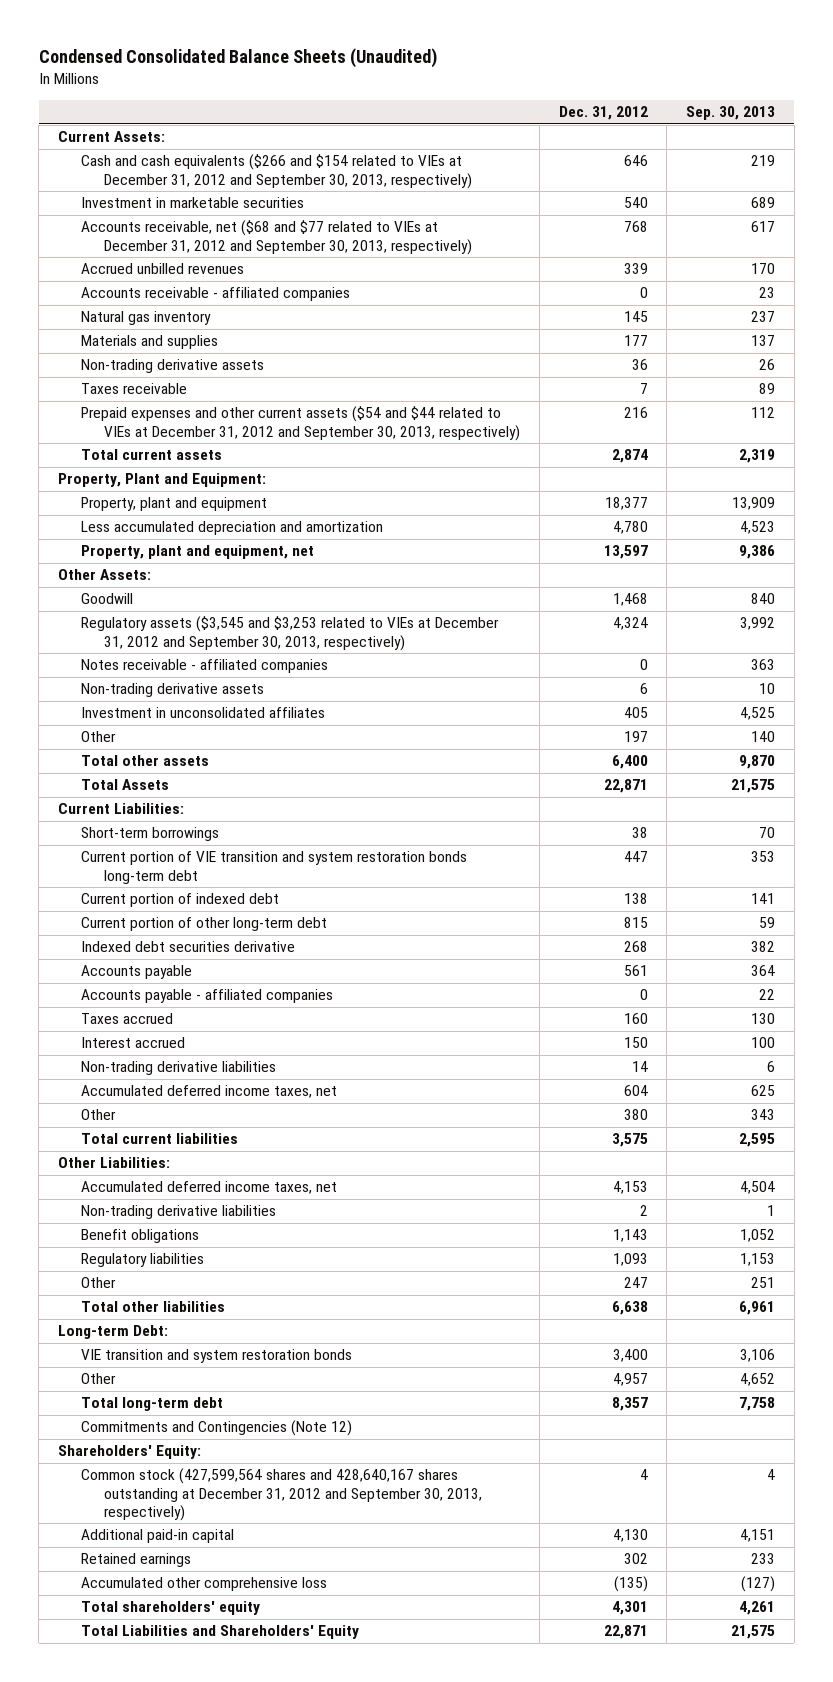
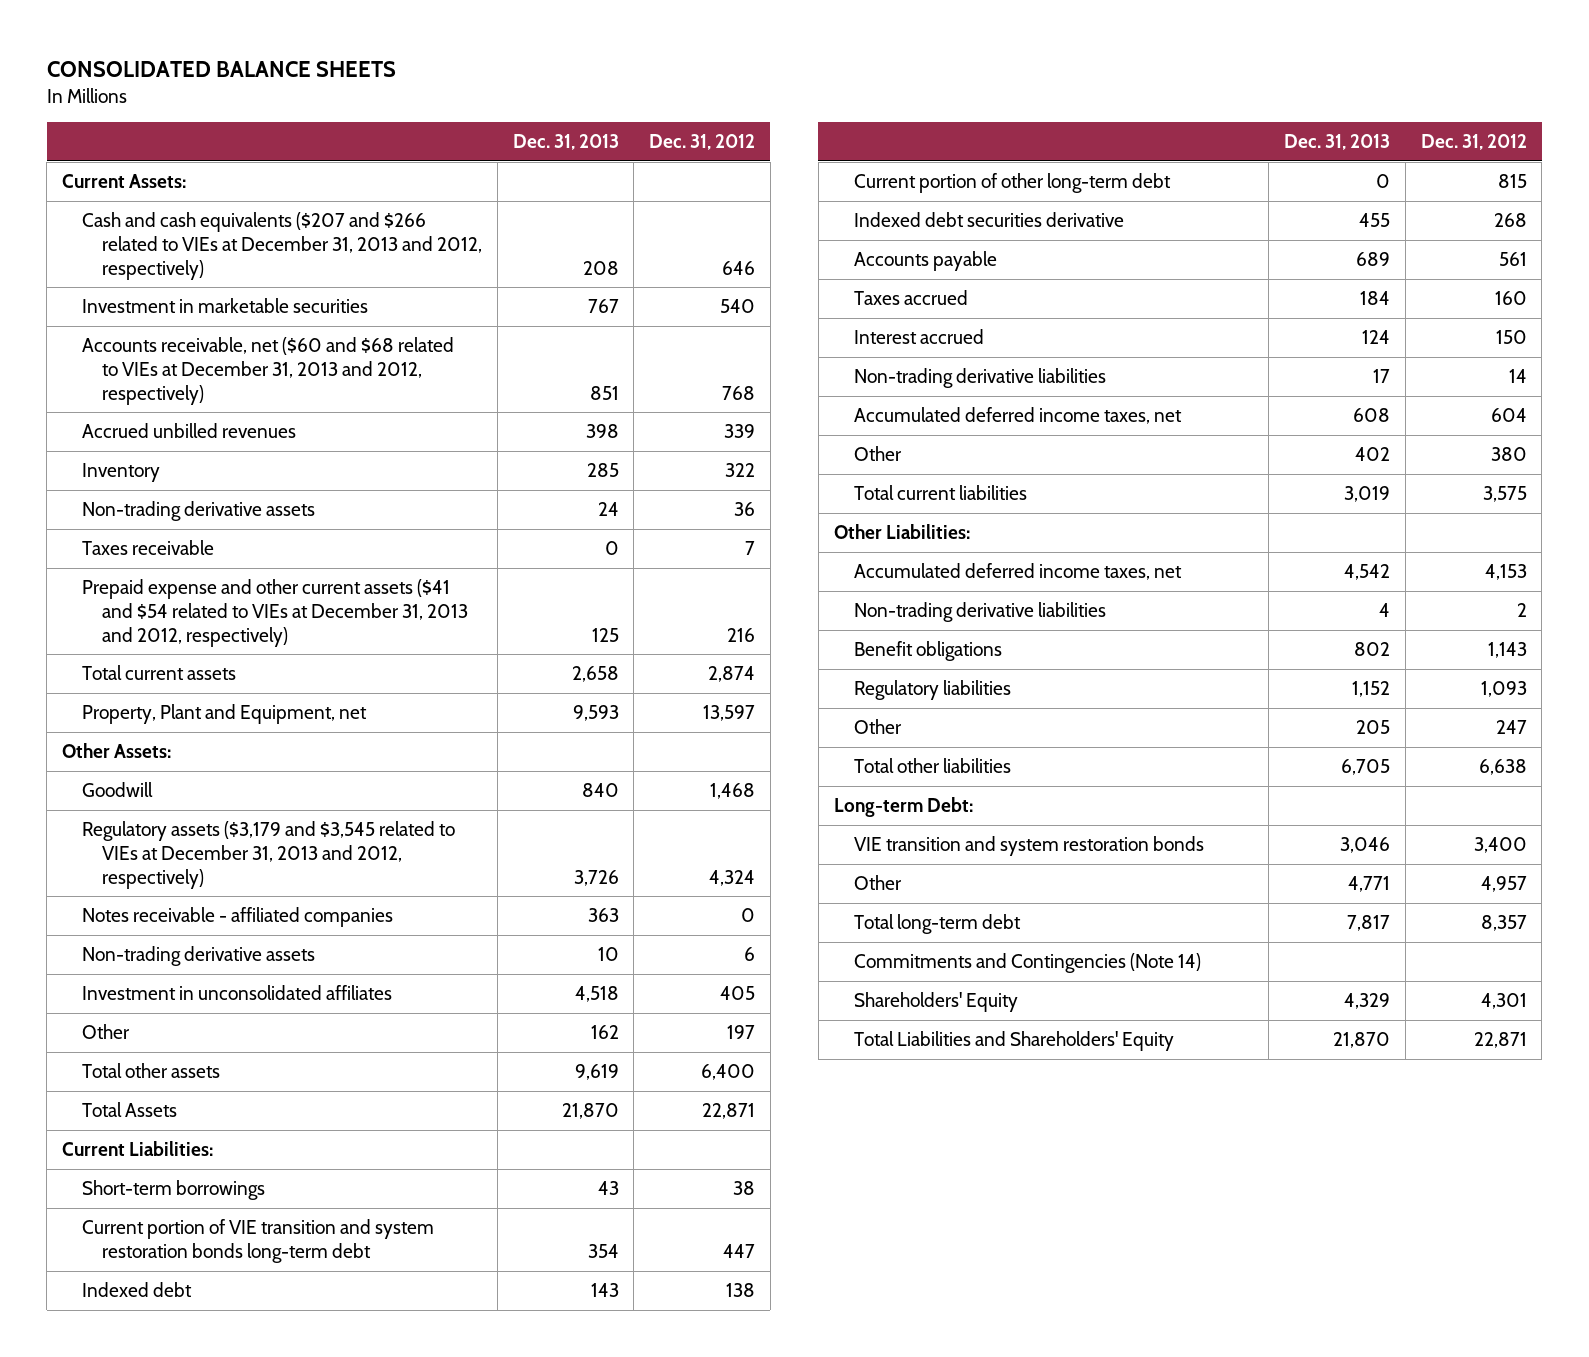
- Condensed Consolidated Balance Sheets (Unaudited)
+ CONSOLIDATED BALANCE SHEETS
- | Dec. 31, 2012 | Sep. 30, 2013
+ | Dec. 31, 2013 | Dec. 31, 2012
- Cash and cash equivalents ($266 and $154 related to VIEs at December 31, 2012 and September 30, 2013, respectively) | 646 | 219
+ Cash and cash equivalents ($207 and $266 related to VIEs at December 31, 2013 and 2012, respectively) | 208 | 646
- Accounts receivable, net ($68 and $77 related to VIEs at December 31, 2012 and September 30, 2013, respectively) | 768 | 617
+ Accounts receivable, net ($60 and $68 related to VIEs at December 31, 2013 and 2012, respectively) | 851 | 768
- Accounts receivable - affiliated companies | 0 | 23
- Natural gas inventory | 145 | 237
- Materials and supplies | 177 | 137
+ Inventory | 285 | 322
- Prepaid expenses and other current assets ($54 and $44 related to VIEs at December 31, 2012 and September 30, 2013, respectively) | 216 | 112
+ Prepaid expense and other current assets ($41 and $54 related to VIEs at December 31, 2013 and 2012, respectively) | 125 | 216
- Property, Plant and Equipment:
- Property, plant and equipment | 18,377 | 13,909
- Less accumulated depreciation and amortization | 4,780 | 4,523
- Property, plant and equipment, net | 13,597 | 9,386
+ Property, Plant and Equipment, net | 9,593 | 13,597
- Regulatory assets ($3,545 and $3,253 related to VIEs at December 31, 2012 and September 30, 2013, respectively) | 4,324 | 3,992
+ Regulatory assets ($3,179 and $3,545 related to VIEs at December 31, 2013 and 2012, respectively) | 3,726 | 4,324
- Current portion of indexed debt | 138 | 141
+ Indexed debt | 143 | 138
- Accounts payable - affiliated companies | 0 | 22
- Commitments and Contingencies (Note 12)
- Shareholders' Equity:
- Common stock (427,599,564 shares and 428,640,167 shares outstanding at December 31, 2012 and September 30, 2013, respectively) | 4 | 4
- Additional paid-in capital | 4,130 | 4,151
- Retained earnings | 302 | 233
- Accumulated other comprehensive loss | (135) | (127)
- Total shareholders' equity | 4,301 | 4,261
+ Commitments and Contingencies (Note 14)
+ Shareholders' Equity | 4,329 | 4,301

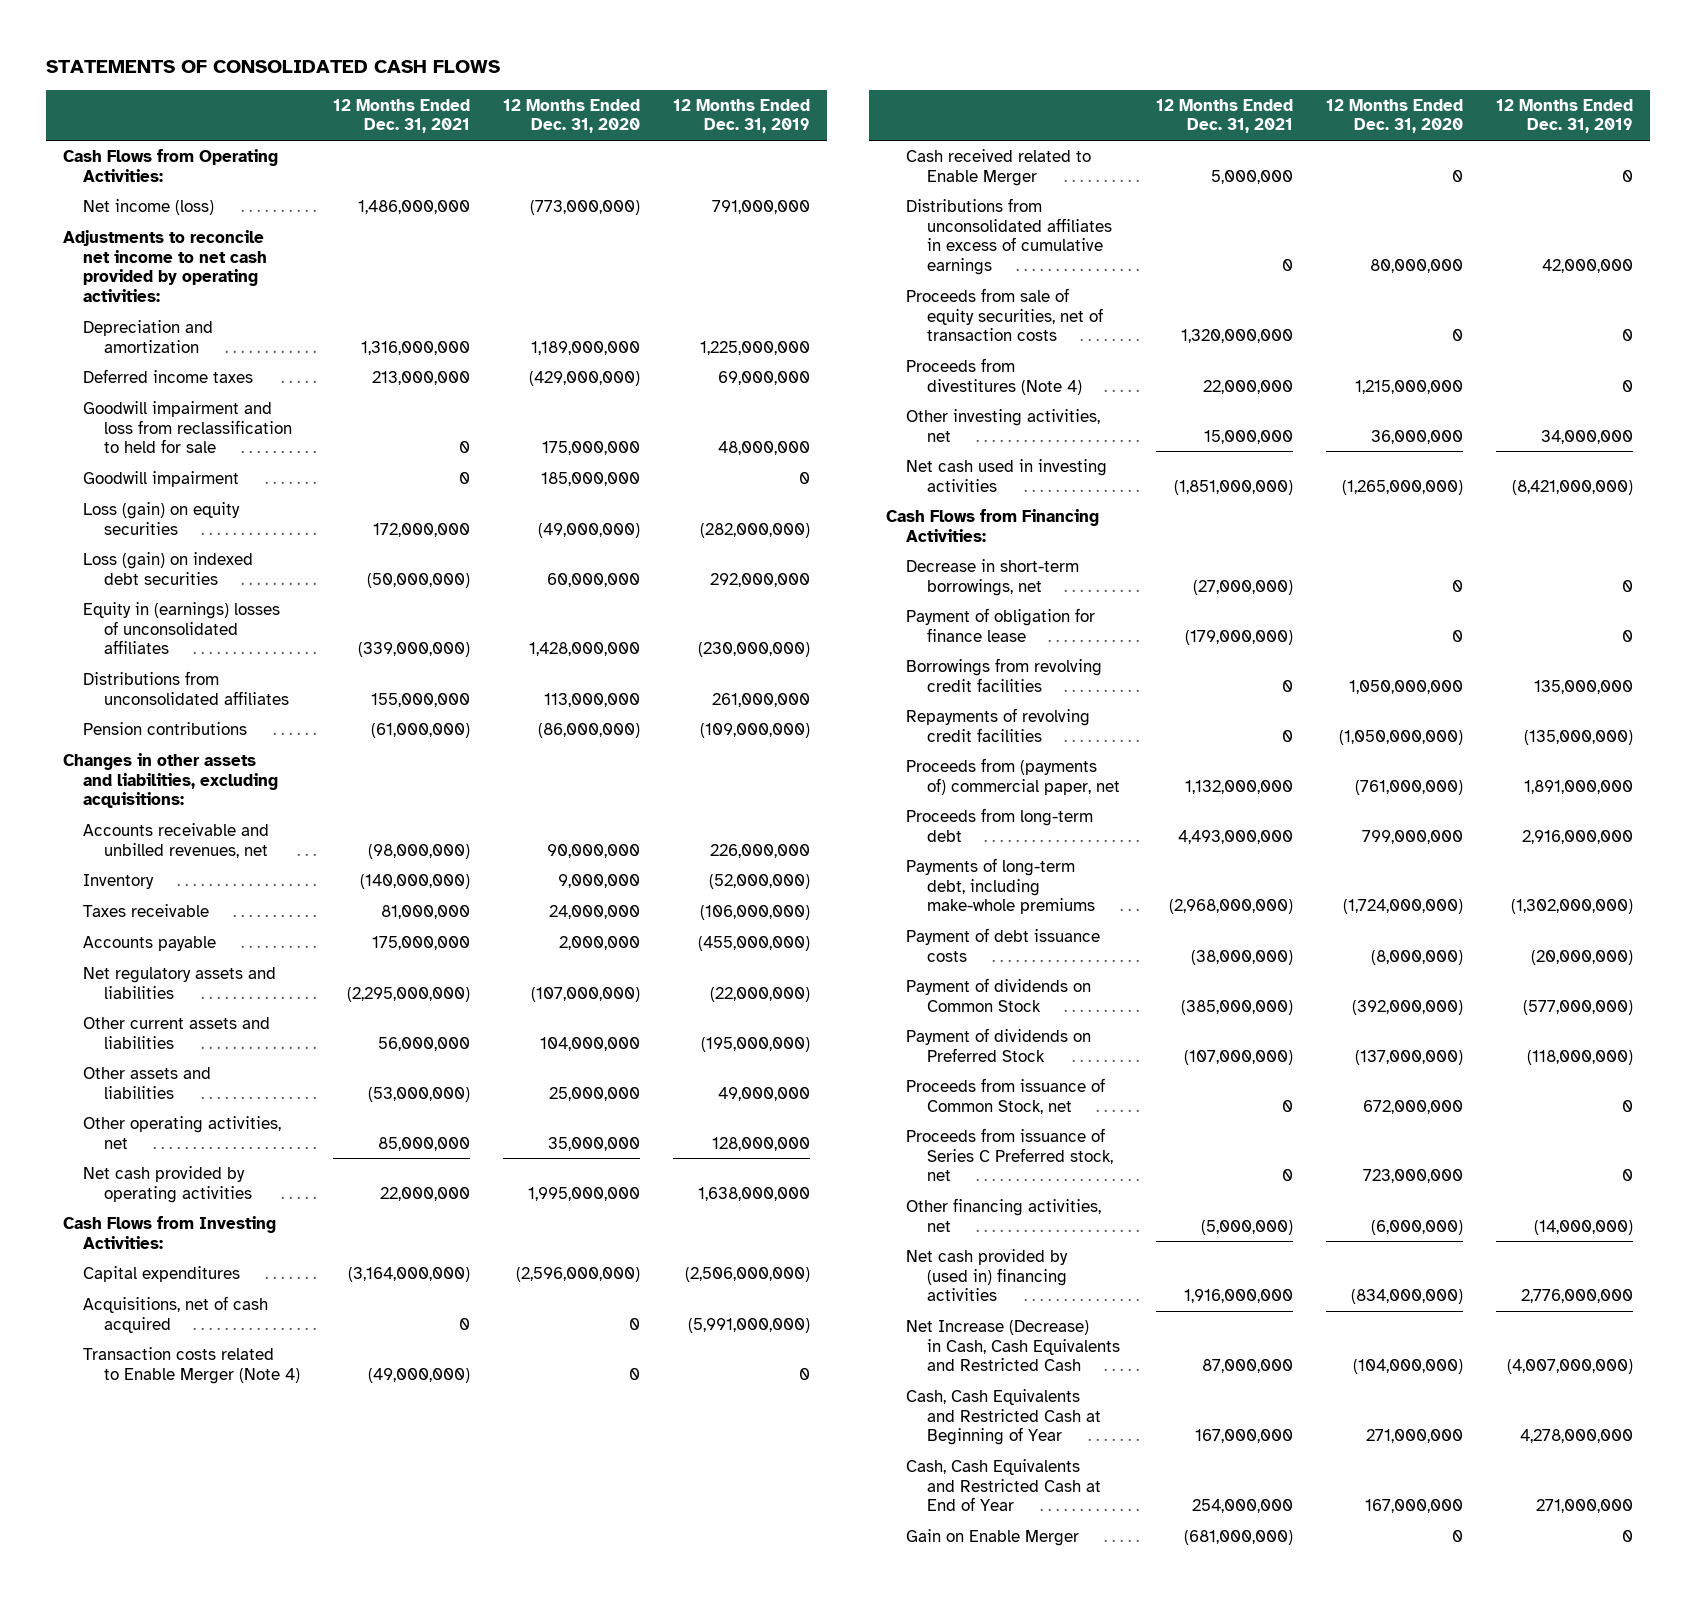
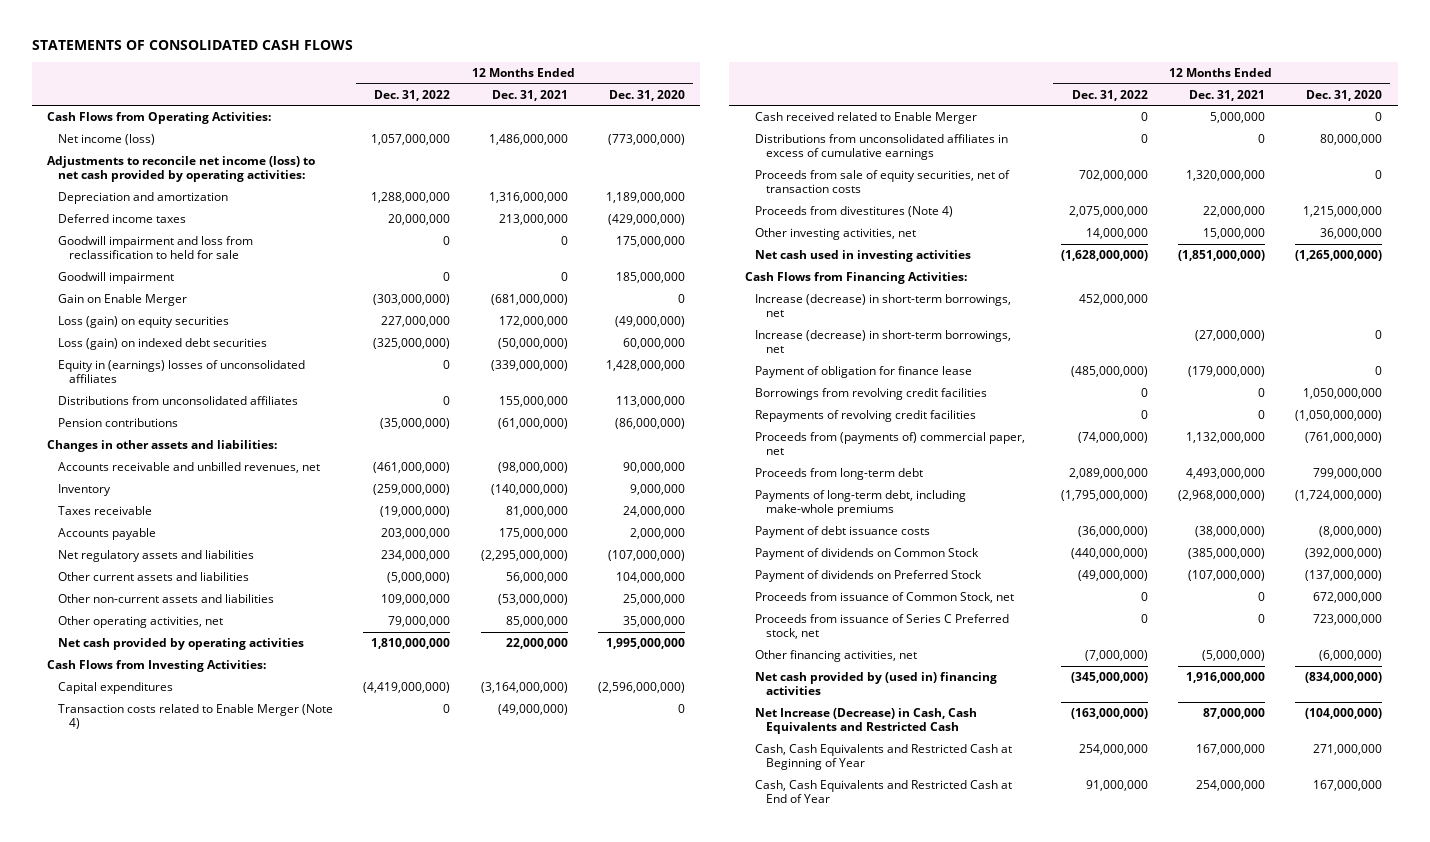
- | 12 Months Ended Dec. 31, 2021 | 12 Months Ended Dec. 31, 2020 | 12 Months Ended Dec. 31, 2019
+ | 12 Months Ended Dec. 31, 2022 | 12 Months Ended Dec. 31, 2021 | 12 Months Ended Dec. 31, 2020
- Adjustments to reconcile net income to net cash provided by operating activities:
+ Adjustments to reconcile net income (loss) to net cash provided by operating activities:
moved up: Gain on Enable Merger | (303,000,000) | (681,000,000) | 0
- Changes in other assets and liabilities, excluding acquisitions:
+ Changes in other assets and liabilities:
- Other assets and liabilities | (53,000,000) | 25,000,000 | 49,000,000
+ Other non-current assets and liabilities | 109,000,000 | (53,000,000) | 25,000,000
- Acquisitions, net of cash acquired | 0 | 0 | (5,991,000,000)
- Decrease in short-term borrowings, net | (27,000,000) | 0 | 0
+ Increase (decrease) in short-term borrowings, net | 452,000,000 | |
+ Increase (decrease) in short-term borrowings, net | | (27,000,000) | 0

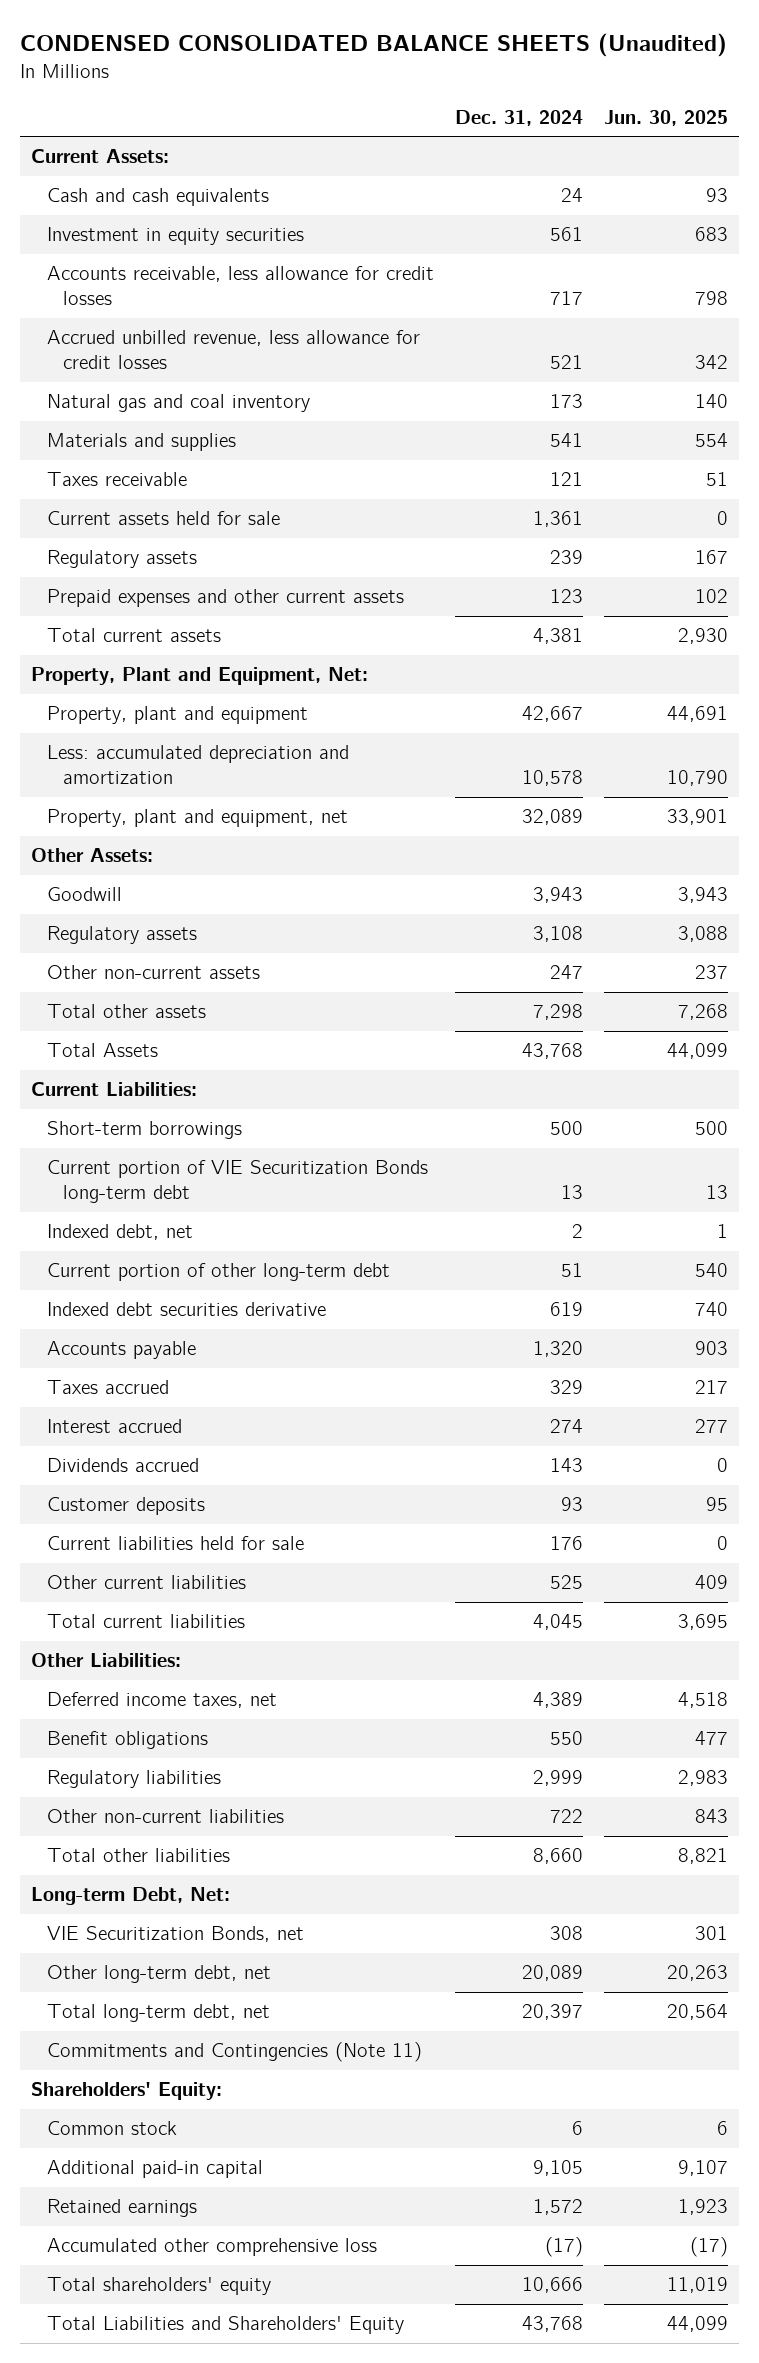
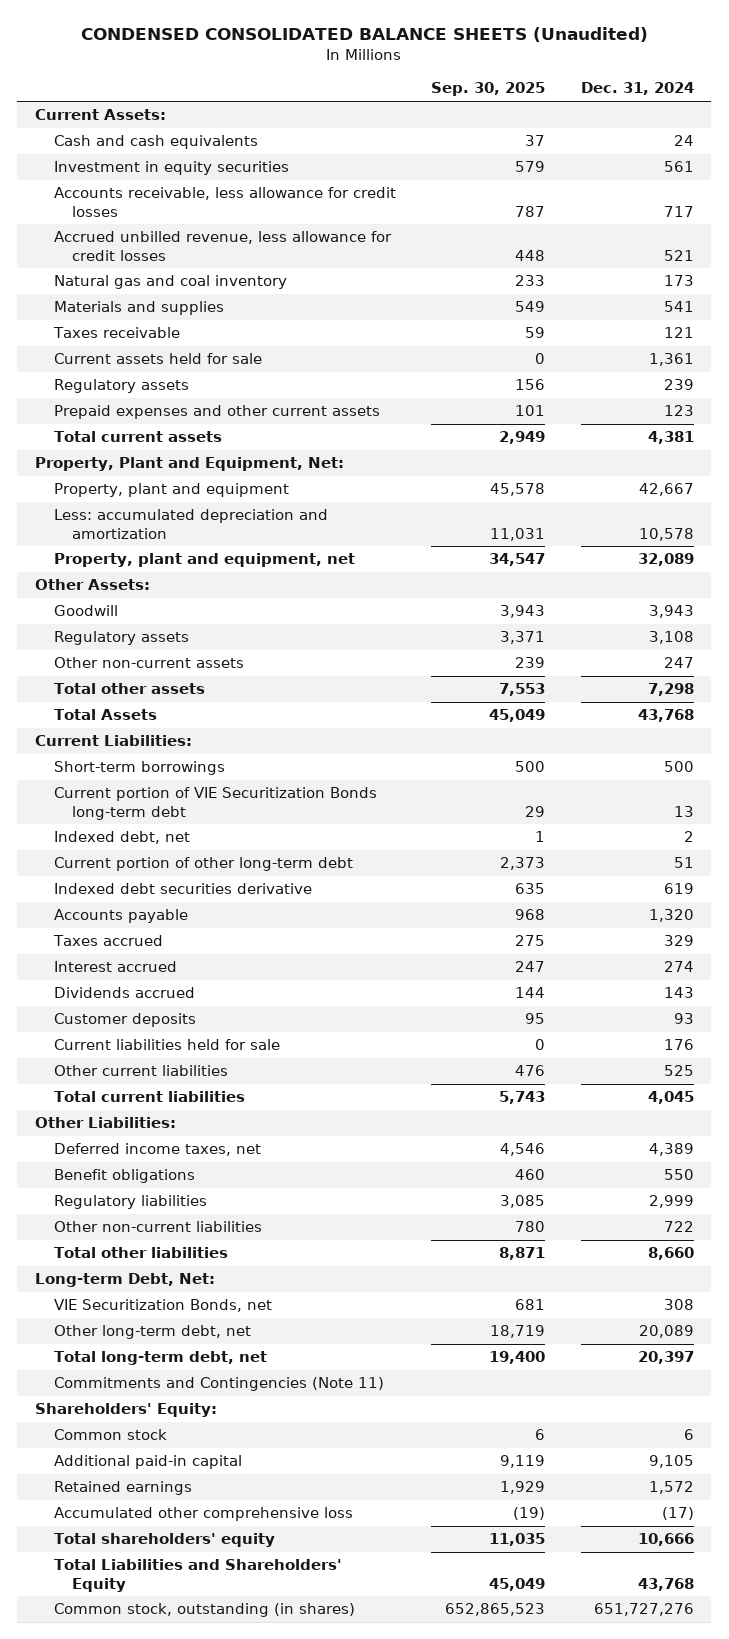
- | Dec. 31, 2024 | Jun. 30, 2025
+ | Sep. 30, 2025 | Dec. 31, 2024
+ Common stock, outstanding (in shares) | 652,865,523 | 651,727,276

